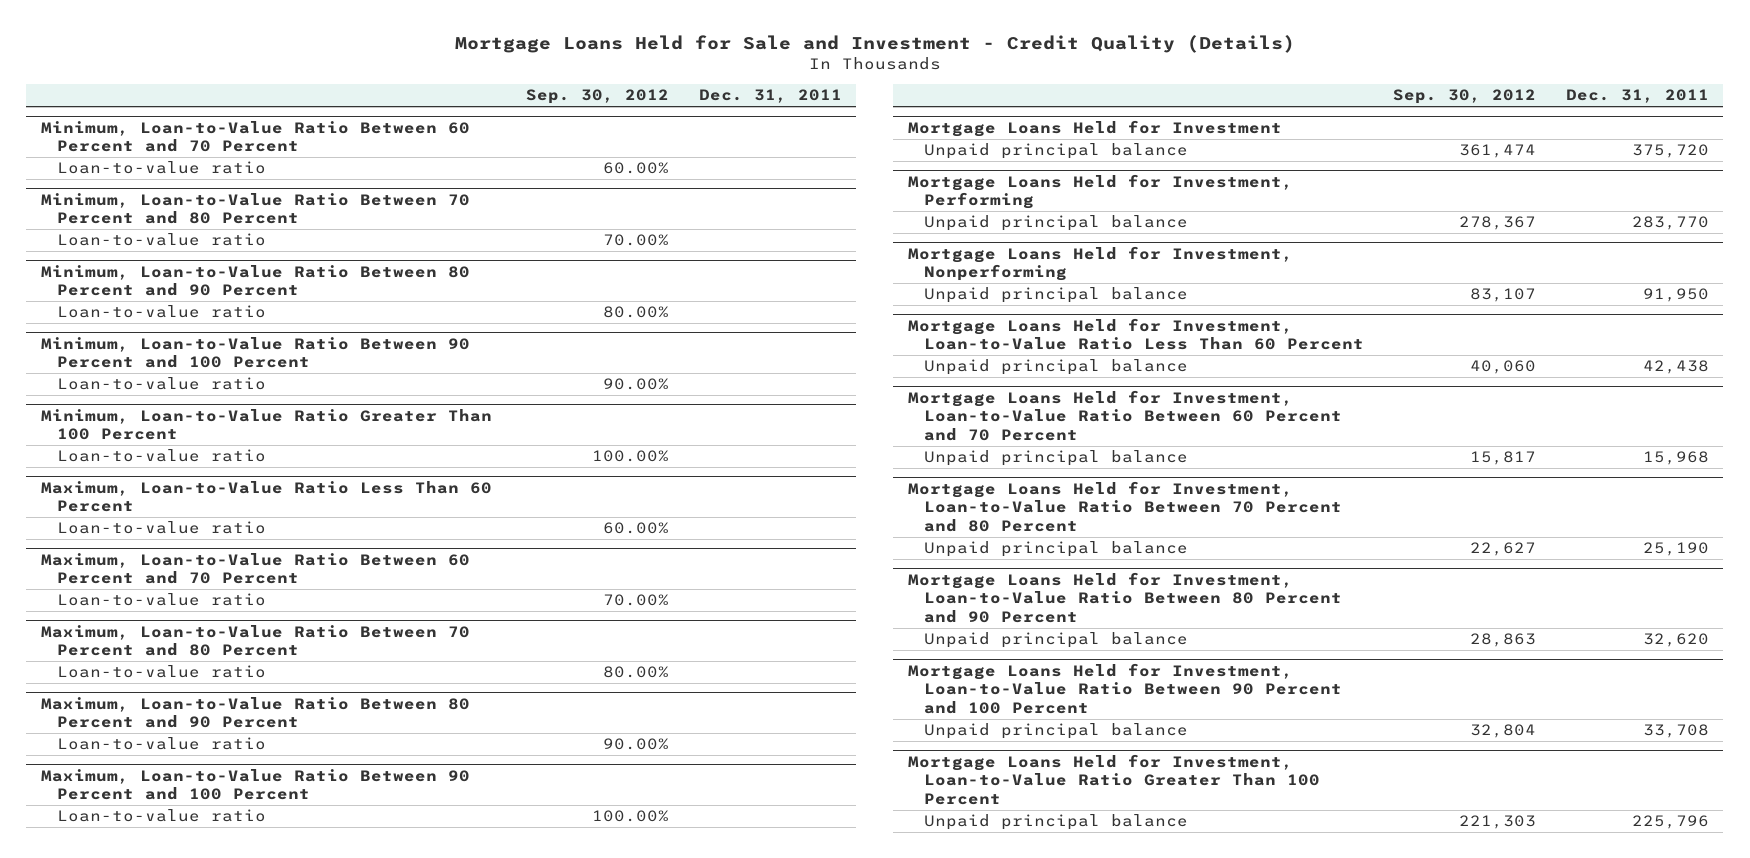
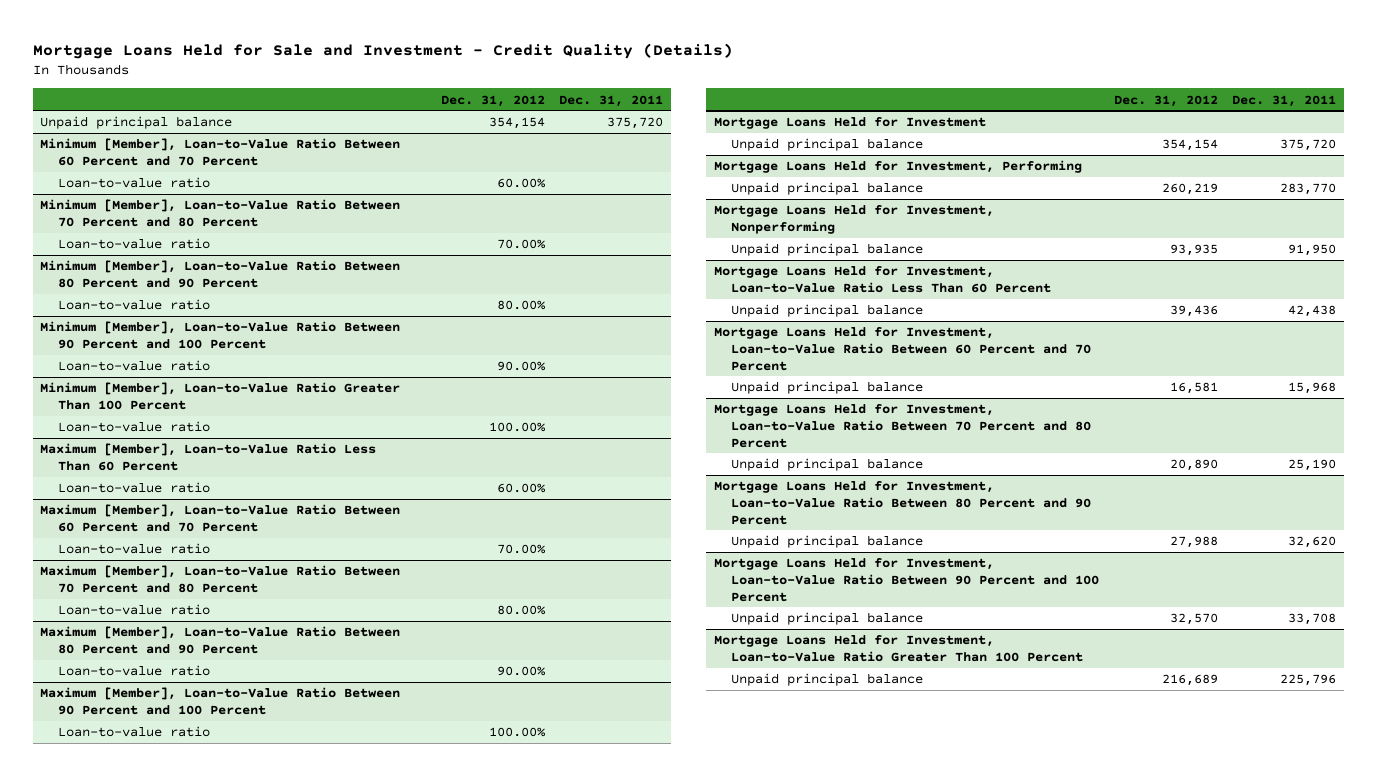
- | Sep. 30, 2012 | Dec. 31, 2011
+ | Dec. 31, 2012 | Dec. 31, 2011
- Minimum, Loan-to-Value Ratio Between 60 Percent and 70 Percent
+ Unpaid principal balance | 354,154 | 375,720
+ Minimum [Member], Loan-to-Value Ratio Between 60 Percent and 70 Percent
- Minimum, Loan-to-Value Ratio Between 70 Percent and 80 Percent
+ Minimum [Member], Loan-to-Value Ratio Between 70 Percent and 80 Percent
- Minimum, Loan-to-Value Ratio Between 80 Percent and 90 Percent
+ Minimum [Member], Loan-to-Value Ratio Between 80 Percent and 90 Percent
- Minimum, Loan-to-Value Ratio Between 90 Percent and 100 Percent
+ Minimum [Member], Loan-to-Value Ratio Between 90 Percent and 100 Percent
- Minimum, Loan-to-Value Ratio Greater Than 100 Percent
+ Minimum [Member], Loan-to-Value Ratio Greater Than 100 Percent
- Maximum, Loan-to-Value Ratio Less Than 60 Percent
+ Maximum [Member], Loan-to-Value Ratio Less Than 60 Percent
- Maximum, Loan-to-Value Ratio Between 60 Percent and 70 Percent
+ Maximum [Member], Loan-to-Value Ratio Between 60 Percent and 70 Percent
- Maximum, Loan-to-Value Ratio Between 70 Percent and 80 Percent
+ Maximum [Member], Loan-to-Value Ratio Between 70 Percent and 80 Percent
- Maximum, Loan-to-Value Ratio Between 80 Percent and 90 Percent
+ Maximum [Member], Loan-to-Value Ratio Between 80 Percent and 90 Percent
- Maximum, Loan-to-Value Ratio Between 90 Percent and 100 Percent
+ Maximum [Member], Loan-to-Value Ratio Between 90 Percent and 100 Percent

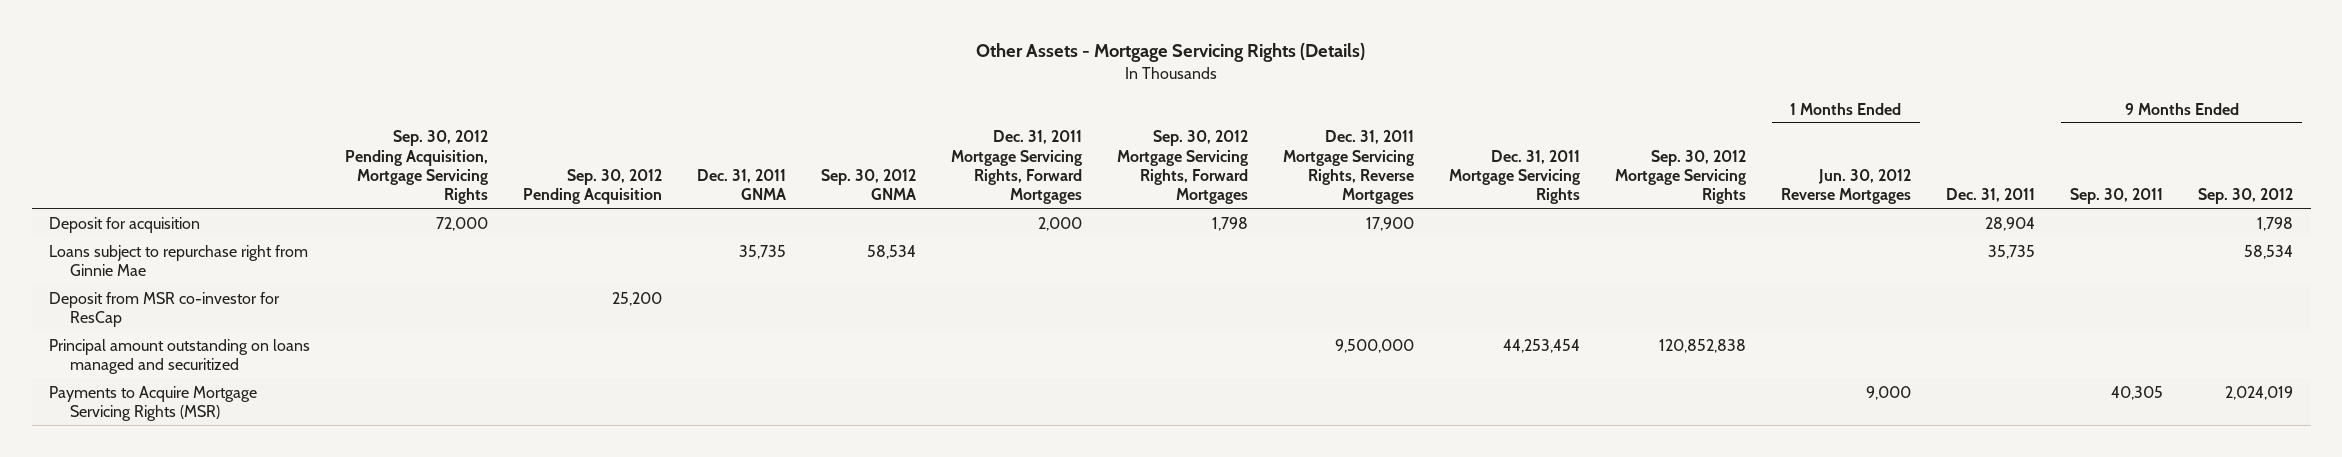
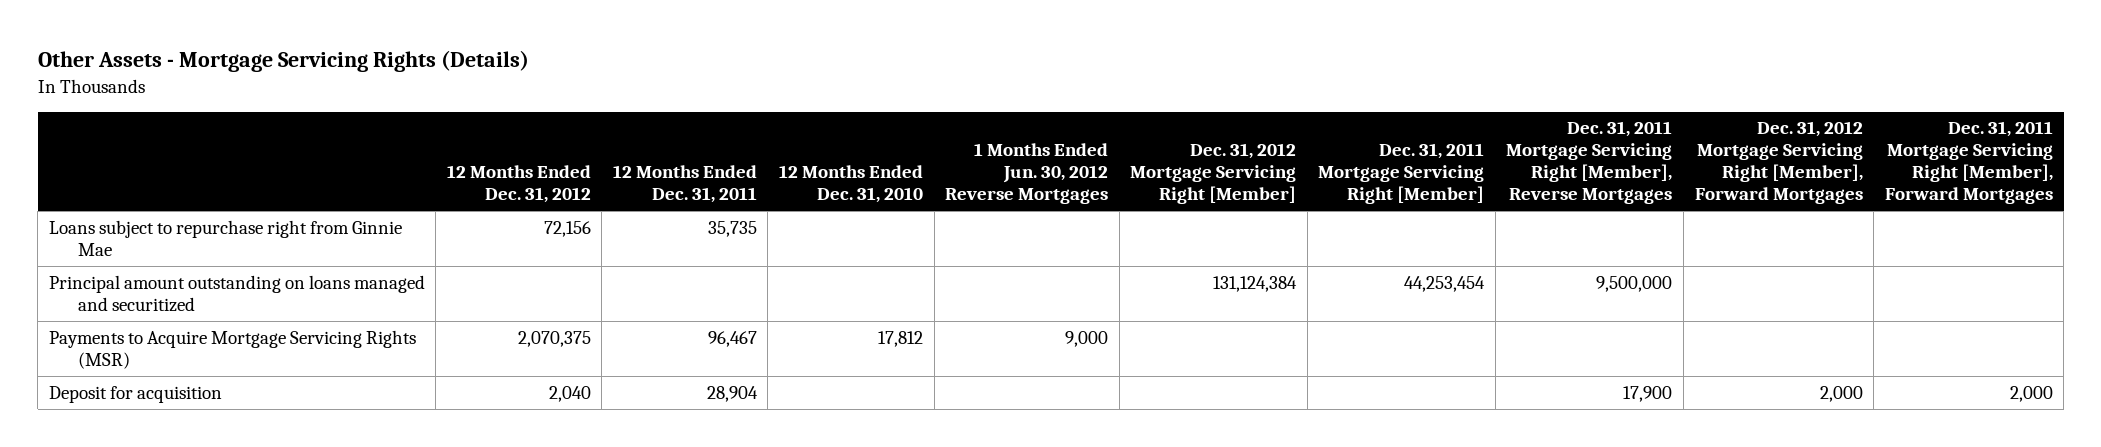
- | Sep. 30, 2012 Pending Acquisition, Mortgage Servicing Rights | Sep. 30, 2012 Pending Acquisition | Dec. 31, 2011 GNMA | Sep. 30, 2012 GNMA | Dec. 31, 2011 Mortgage Servicing Rights, Forward Mortgages | Sep. 30, 2012 Mortgage Servicing Rights, Forward Mortgages | Dec. 31, 2011 Mortgage Servicing Rights, Reverse Mortgages | Dec. 31, 2011 Mortgage Servicing Rights | Sep. 30, 2012 Mortgage Servicing Rights | 1 Months Ended Jun. 30, 2012 Reverse Mortgages | Dec. 31, 2011 | 9 Months Ended Sep. 30, 2011 | 9 Months Ended Sep. 30, 2012
+ | 12 Months Ended Dec. 31, 2012 | 12 Months Ended Dec. 31, 2011 | 12 Months Ended Dec. 31, 2010 | 1 Months Ended Jun. 30, 2012 Reverse Mortgages | Dec. 31, 2012 Mortgage Servicing Right [Member] | Dec. 31, 2011 Mortgage Servicing Right [Member] | Dec. 31, 2011 Mortgage Servicing Right [Member], Reverse Mortgages | Dec. 31, 2012 Mortgage Servicing Right [Member], Forward Mortgages | Dec. 31, 2011 Mortgage Servicing Right [Member], Forward Mortgages
- Deposit from MSR co-investor for ResCap | | 25,200 | | | | | | | | | | |
moved down: Deposit for acquisition | 2,040 | 28,904 | | | | | 17,900 | 2,000 | 2,000

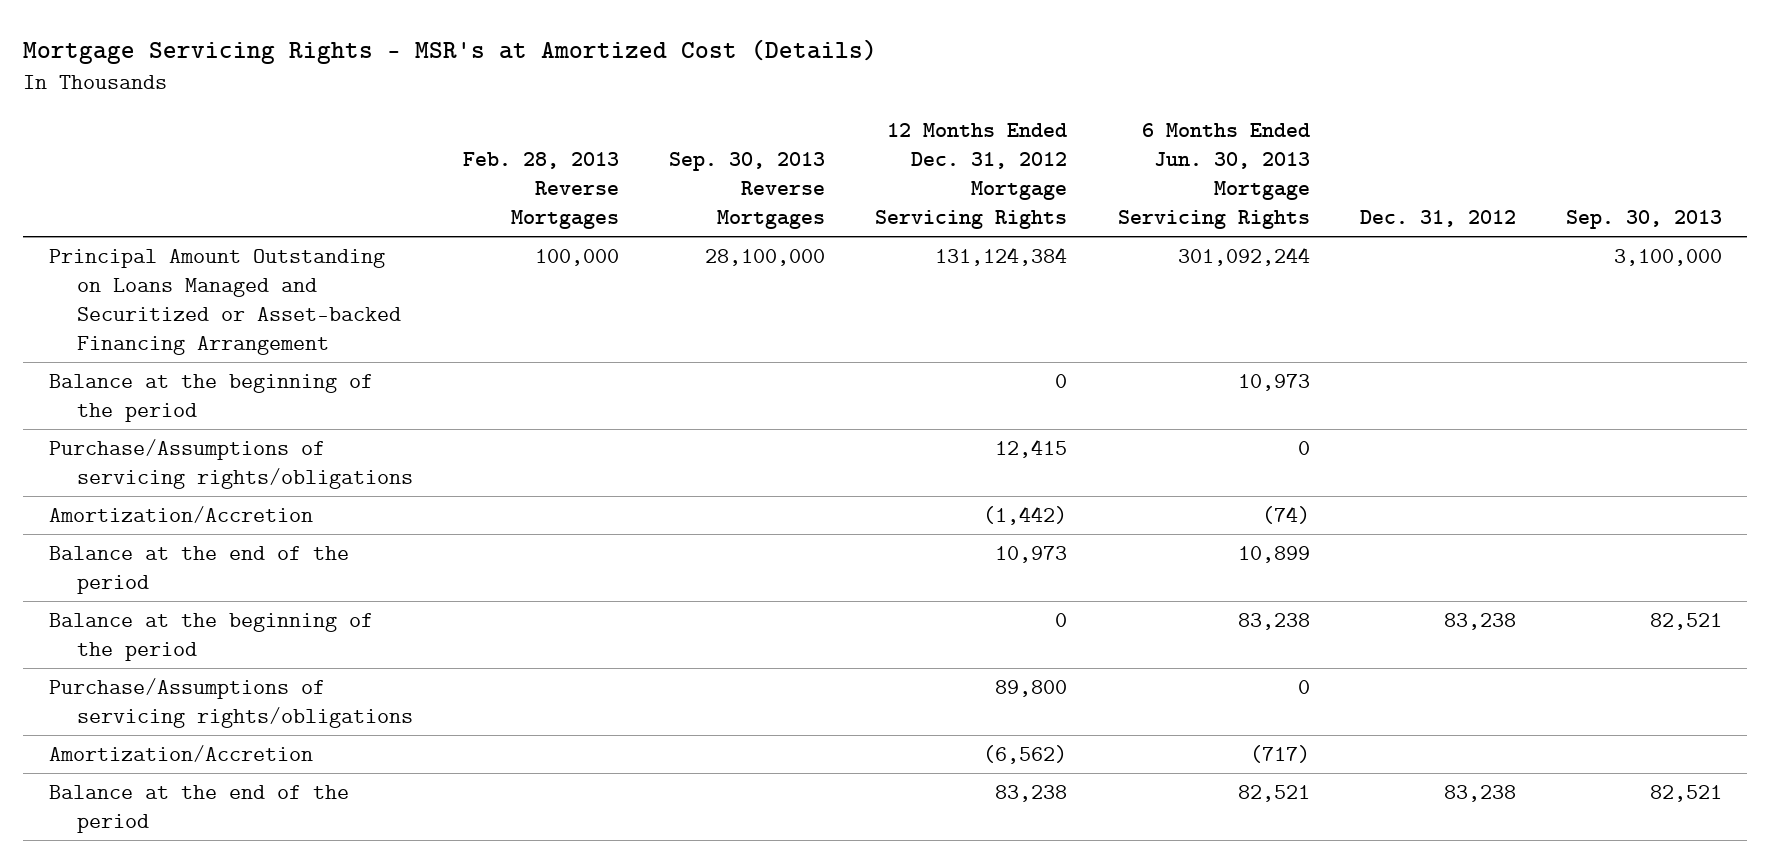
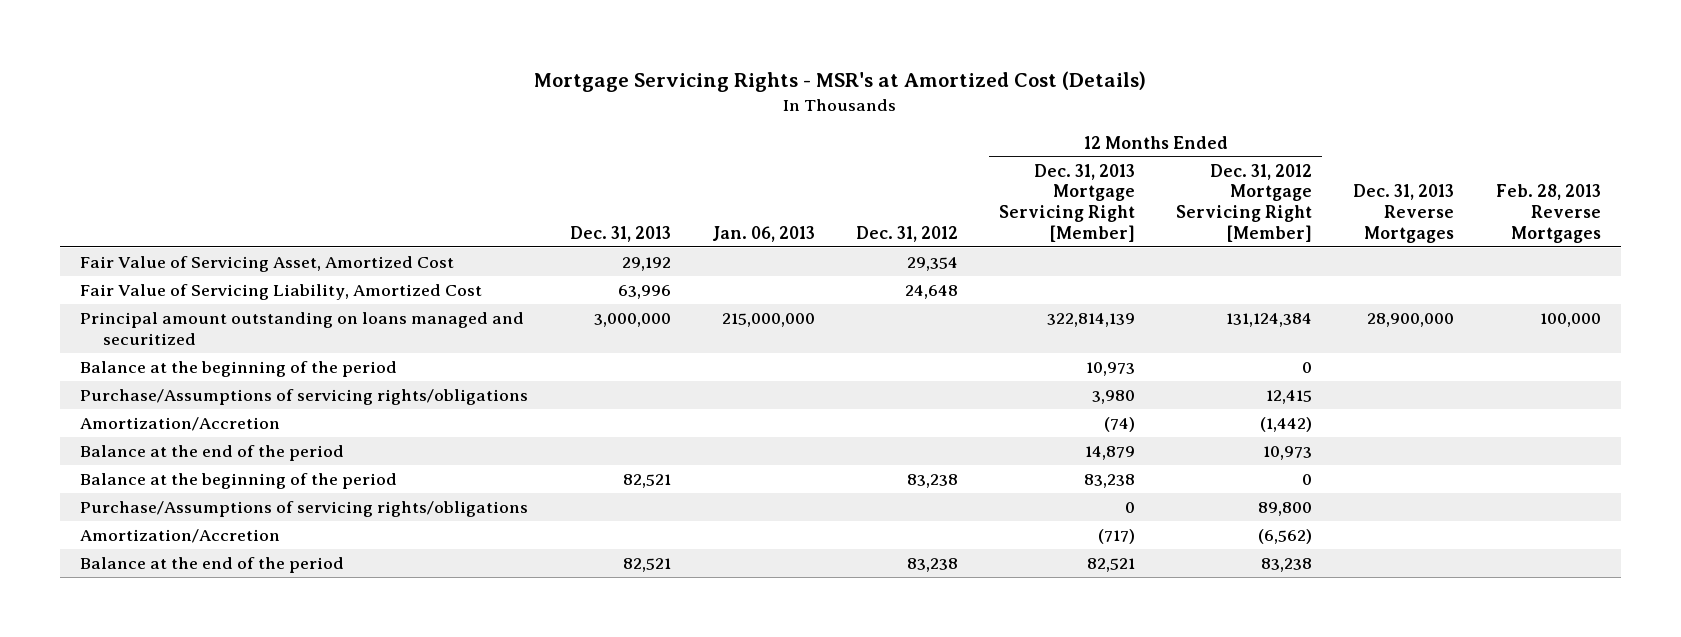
- | Feb. 28, 2013 Reverse Mortgages | Sep. 30, 2013 Reverse Mortgages | 12 Months Ended Dec. 31, 2012 Mortgage Servicing Rights | 6 Months Ended Jun. 30, 2013 Mortgage Servicing Rights | Dec. 31, 2012 | Sep. 30, 2013
+ | Dec. 31, 2013 | Jan. 06, 2013 | Dec. 31, 2012 | 12 Months Ended Dec. 31, 2013 Mortgage Servicing Right [Member] | 12 Months Ended Dec. 31, 2012 Mortgage Servicing Right [Member] | Dec. 31, 2013 Reverse Mortgages | Feb. 28, 2013 Reverse Mortgages
- Principal Amount Outstanding on Loans Managed and Securitized or Asset-backed Financing Arrangement | 100,000 | 28,100,000 | 131,124,384 | 301,092,244 | | 3,100,000
+ Fair Value of Servicing Asset, Amortized Cost | 29,192 | | 29,354 | | | |
+ Fair Value of Servicing Liability, Amortized Cost | 63,996 | | 24,648 | | | |
+ Principal amount outstanding on loans managed and securitized | 3,000,000 | 215,000,000 | | 322,814,139 | 131,124,384 | 28,900,000 | 100,000

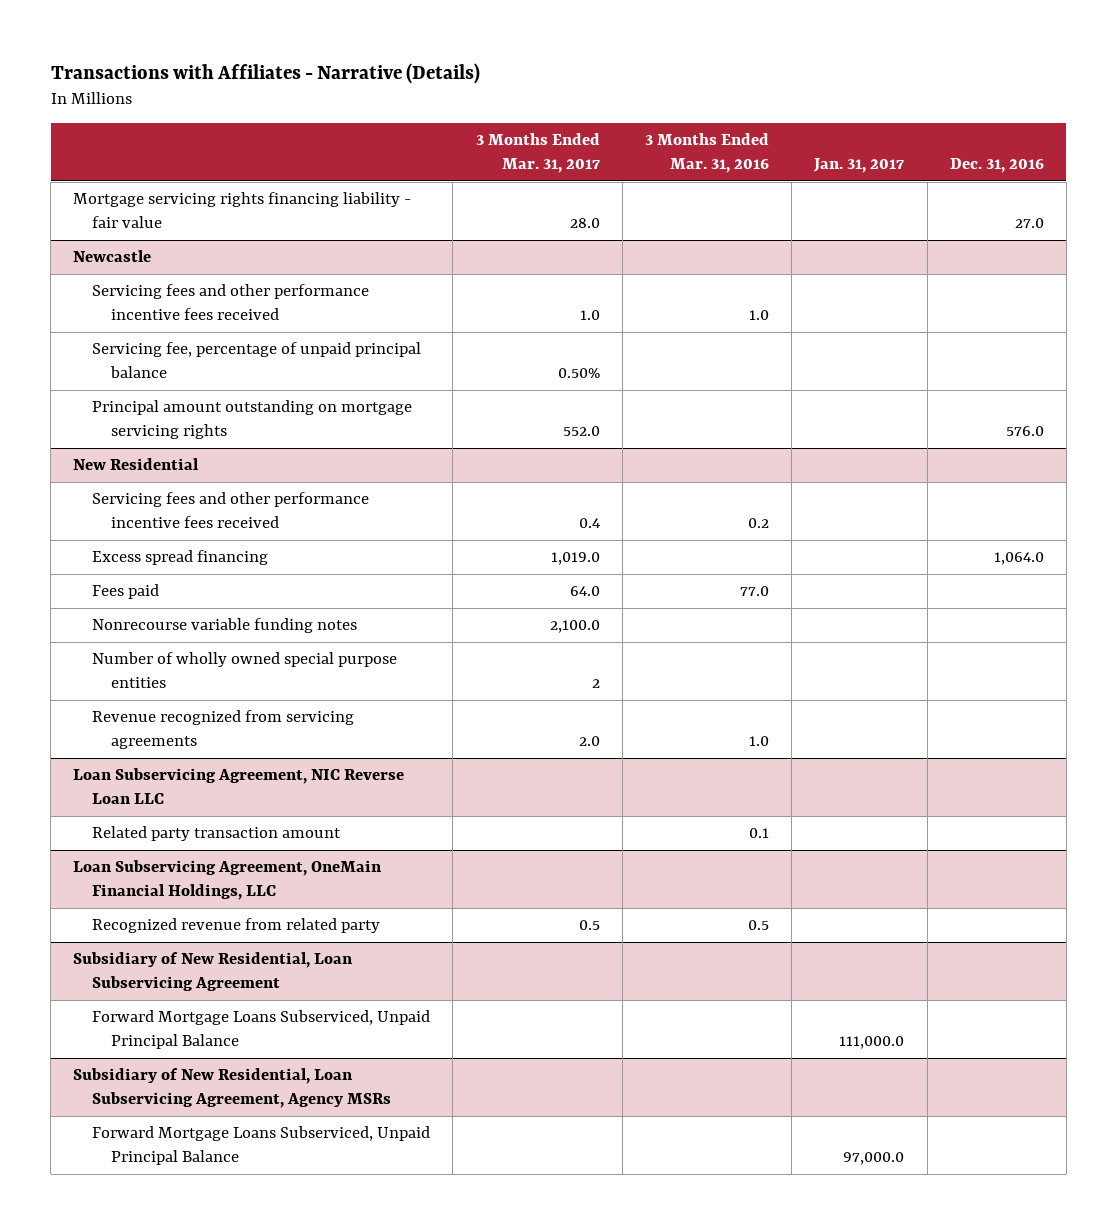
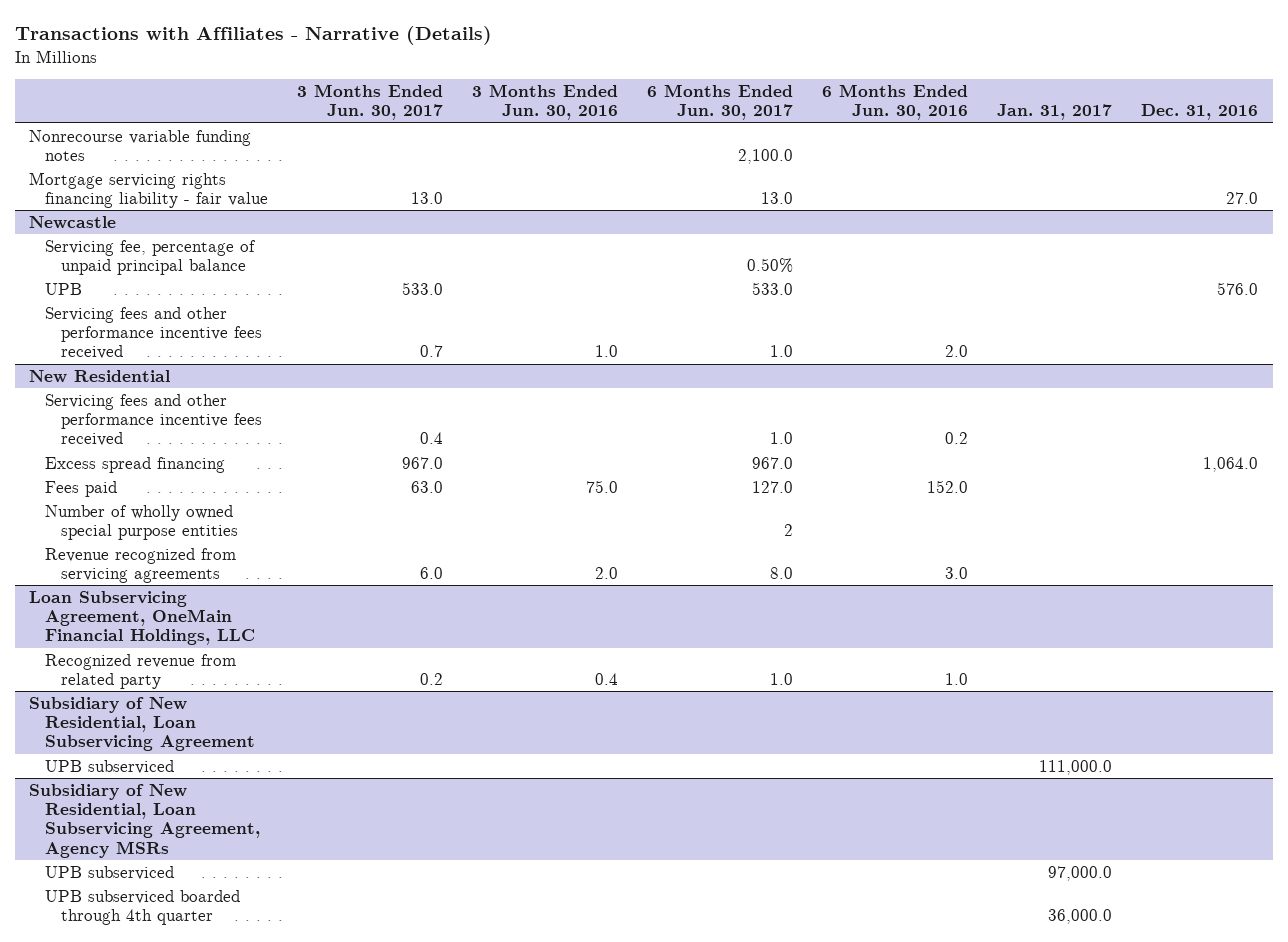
- | 3 Months Ended Mar. 31, 2017 | 3 Months Ended Mar. 31, 2016 | Jan. 31, 2017 | Dec. 31, 2016
+ | 3 Months Ended Jun. 30, 2017 | 3 Months Ended Jun. 30, 2016 | 6 Months Ended Jun. 30, 2017 | 6 Months Ended Jun. 30, 2016 | Jan. 31, 2017 | Dec. 31, 2016
+ Nonrecourse variable funding notes | | | 2,100.0 | | |
@ Newcastle
- Principal amount outstanding on mortgage servicing rights | 552.0 | | | 576.0
+ UPB | 533.0 | | 533.0 | | | 576.0
moved down: Servicing fees and other performance incentive fees received | 0.7 | 1.0 | 1.0 | 2.0 | |
@ New Residential
- Nonrecourse variable funding notes | 2,100.0 | | |
- Loan Subservicing Agreement, NIC Reverse Loan LLC
- Related party transaction amount | | 0.1 | |
@ Subsidiary of New Residential, Loan Subservicing Agreement
- Forward Mortgage Loans Subserviced, Unpaid Principal Balance | | | 111,000.0 |
+ UPB subserviced | | | | | 111,000.0 |
@ Subsidiary of New Residential, Loan Subservicing Agreement, Agency MSRs
- Forward Mortgage Loans Subserviced, Unpaid Principal Balance | | | 97,000.0 |
+ UPB subserviced | | | | | 97,000.0 |
+ UPB subserviced boarded through 4th quarter | | | | | 36,000.0 |

